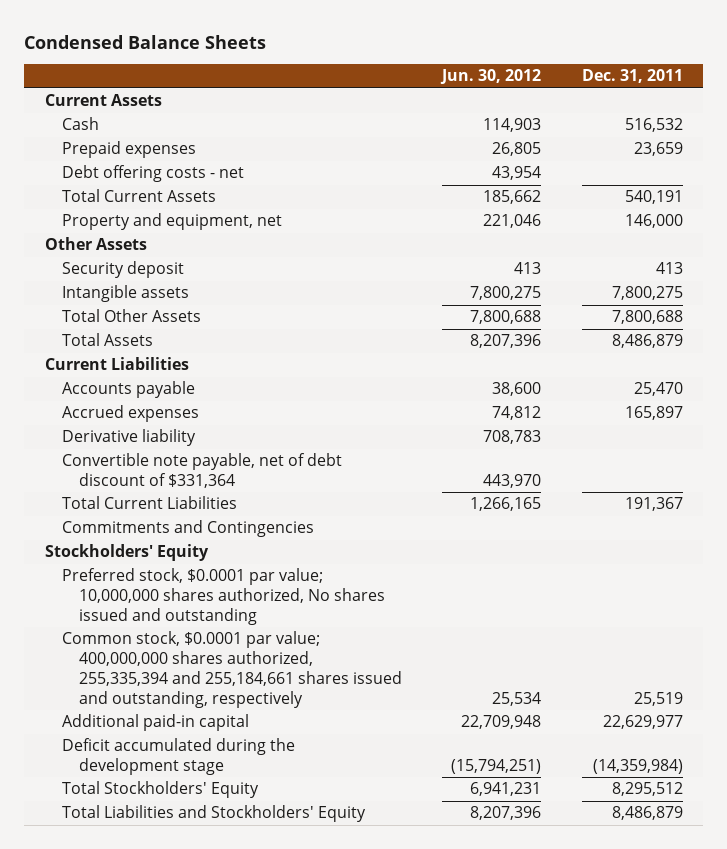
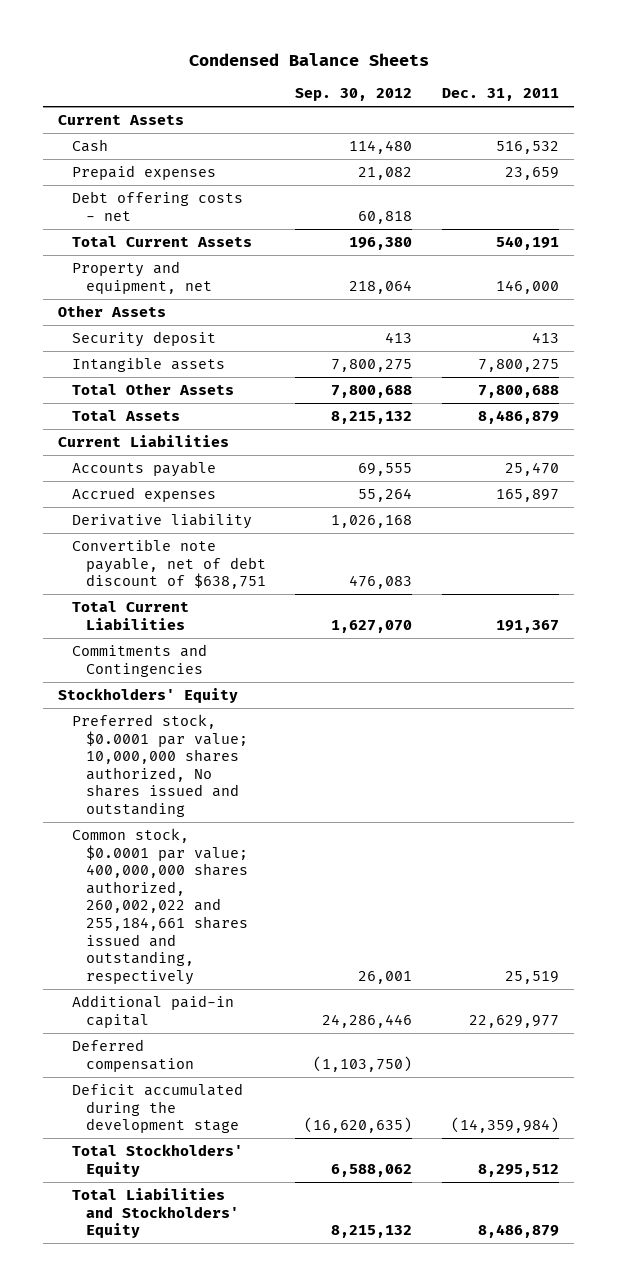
- | Jun. 30, 2012 | Dec. 31, 2011
+ | Sep. 30, 2012 | Dec. 31, 2011
- Convertible note payable, net of debt discount of $331,364 | 443,970 |
+ Convertible note payable, net of debt discount of $638,751 | 476,083 |
- Common stock, $0.0001 par value; 400,000,000 shares authorized, 255,335,394 and 255,184,661 shares issued and outstanding, respectively | 25,534 | 25,519
+ Common stock, $0.0001 par value; 400,000,000 shares authorized, 260,002,022 and 255,184,661 shares issued and outstanding, respectively | 26,001 | 25,519
+ Deferred compensation | (1,103,750) |

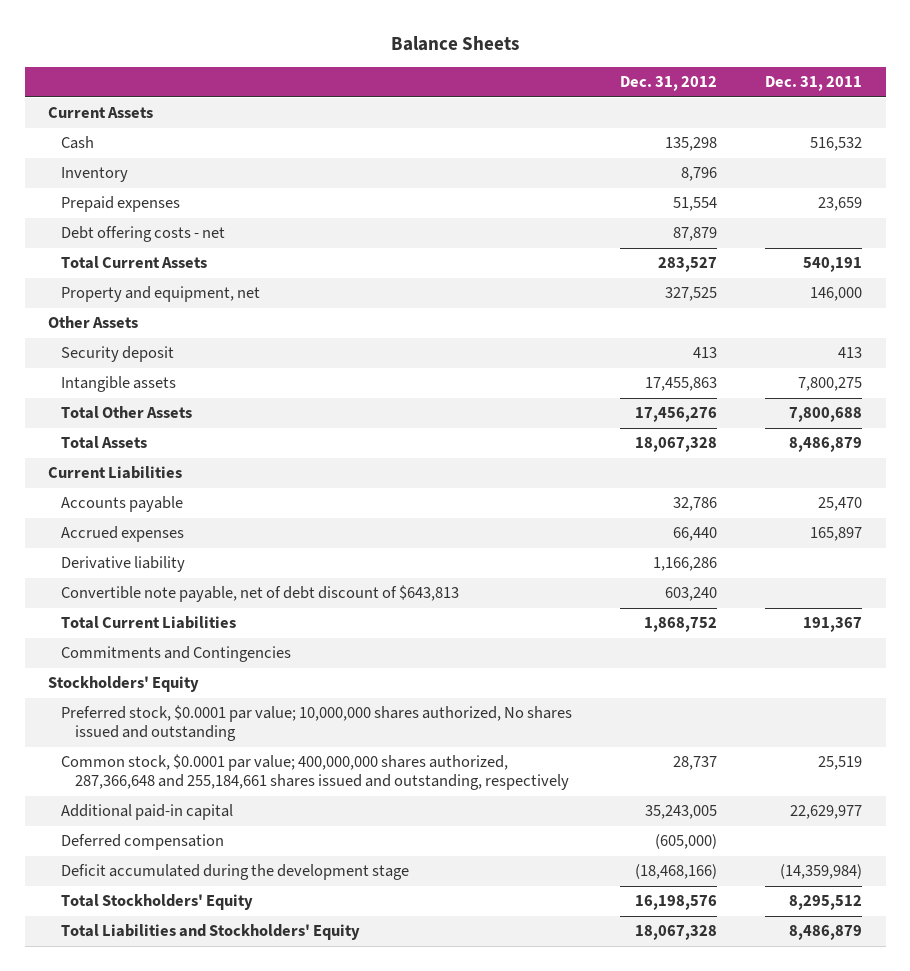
- Condensed Balance Sheets
+ Balance Sheets
- | Sep. 30, 2012 | Dec. 31, 2011
+ | Dec. 31, 2012 | Dec. 31, 2011
+ Inventory | 8,796 |
- Convertible note payable, net of debt discount of $638,751 | 476,083 |
+ Convertible note payable, net of debt discount of $643,813 | 603,240 |
- Common stock, $0.0001 par value; 400,000,000 shares authorized, 260,002,022 and 255,184,661 shares issued and outstanding, respectively | 26,001 | 25,519
+ Common stock, $0.0001 par value; 400,000,000 shares authorized, 287,366,648 and 255,184,661 shares issued and outstanding, respectively | 28,737 | 25,519

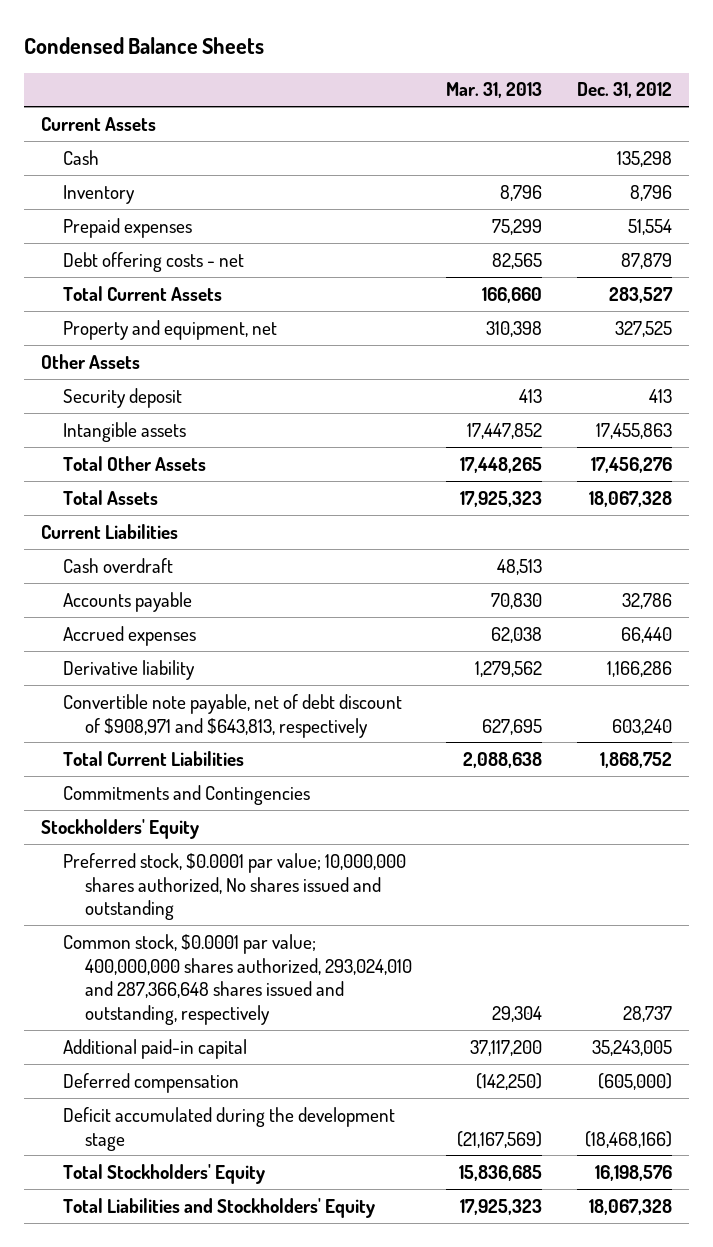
- Balance Sheets
+ Condensed Balance Sheets
- | Dec. 31, 2012 | Dec. 31, 2011
+ | Mar. 31, 2013 | Dec. 31, 2012
+ Cash overdraft | 48,513 |
- Convertible note payable, net of debt discount of $643,813 | 603,240 |
+ Convertible note payable, net of debt discount of $908,971 and $643,813, respectively | 627,695 | 603,240
- Common stock, $0.0001 par value; 400,000,000 shares authorized, 287,366,648 and 255,184,661 shares issued and outstanding, respectively | 28,737 | 25,519
+ Common stock, $0.0001 par value; 400,000,000 shares authorized, 293,024,010 and 287,366,648 shares issued and outstanding, respectively | 29,304 | 28,737

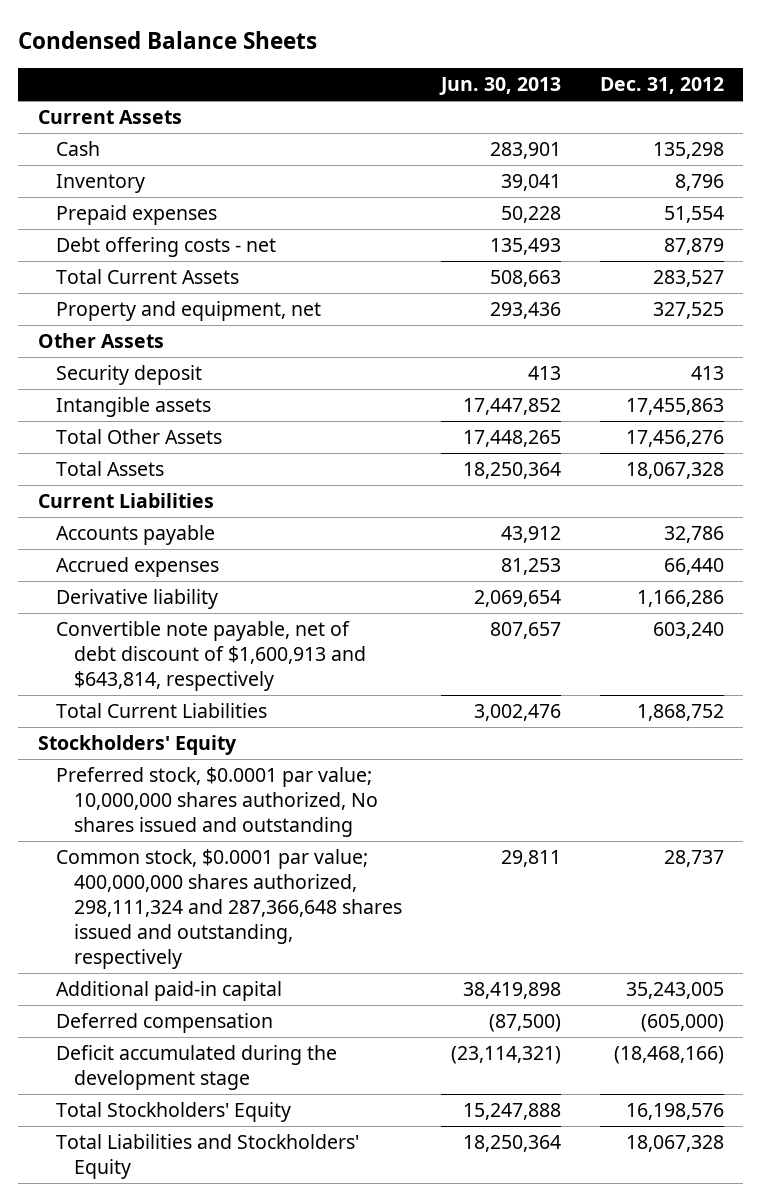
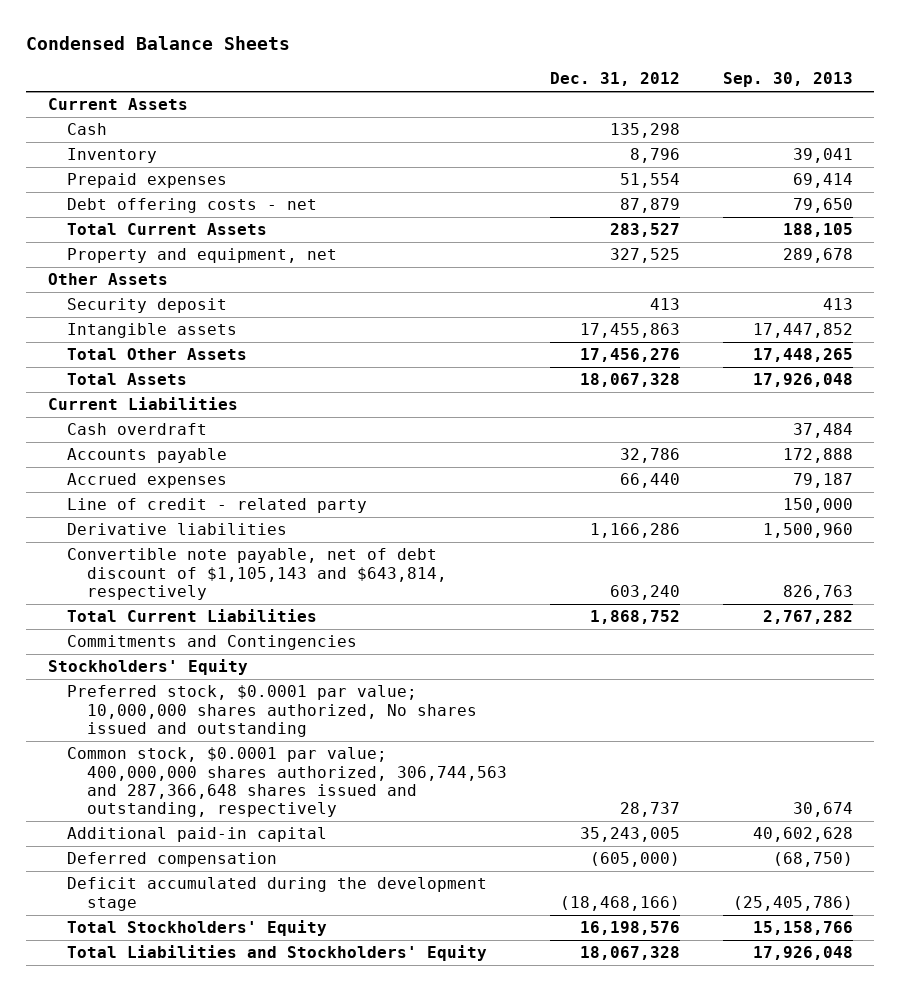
- | Jun. 30, 2013 | Dec. 31, 2012
+ | Dec. 31, 2012 | Sep. 30, 2013
+ Cash overdraft | | 37,484
- Derivative liability | 2,069,654 | 1,166,286
- Convertible note payable, net of debt discount of $1,600,913 and $643,814, respectively | 807,657 | 603,240
+ Line of credit - related party | | 150,000
+ Derivative liabilities | 1,166,286 | 1,500,960
+ Convertible note payable, net of debt discount of $1,105,143 and $643,814, respectively | 603,240 | 826,763
+ Commitments and Contingencies
- Common stock, $0.0001 par value; 400,000,000 shares authorized, 298,111,324 and 287,366,648 shares issued and outstanding, respectively | 29,811 | 28,737
+ Common stock, $0.0001 par value; 400,000,000 shares authorized, 306,744,563 and 287,366,648 shares issued and outstanding, respectively | 28,737 | 30,674

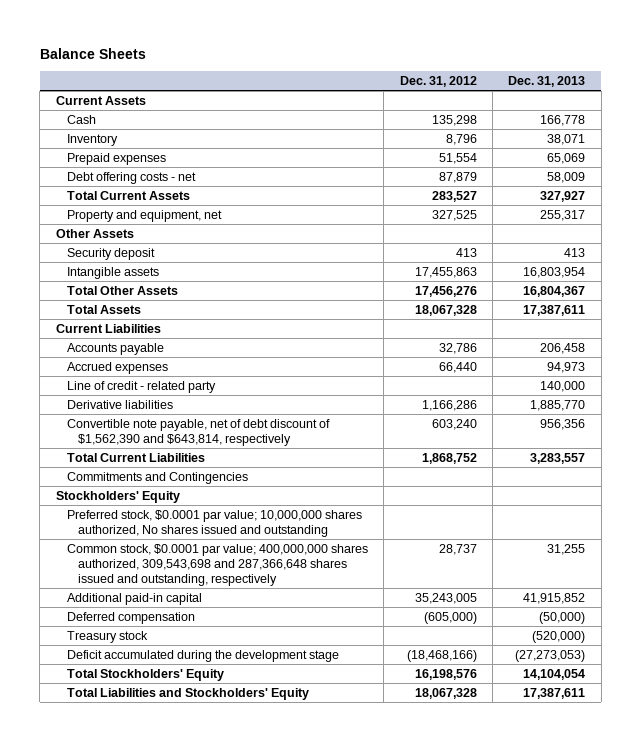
- Condensed Balance Sheets
+ Balance Sheets
- | Dec. 31, 2012 | Sep. 30, 2013
+ | Dec. 31, 2012 | Dec. 31, 2013
- Cash overdraft | | 37,484
- Convertible note payable, net of debt discount of $1,105,143 and $643,814, respectively | 603,240 | 826,763
+ Convertible note payable, net of debt discount of $1,562,390 and $643,814, respectively | 603,240 | 956,356
- Common stock, $0.0001 par value; 400,000,000 shares authorized, 306,744,563 and 287,366,648 shares issued and outstanding, respectively | 28,737 | 30,674
+ Common stock, $0.0001 par value; 400,000,000 shares authorized, 309,543,698 and 287,366,648 shares issued and outstanding, respectively | 28,737 | 31,255
+ Treasury stock | | (520,000)

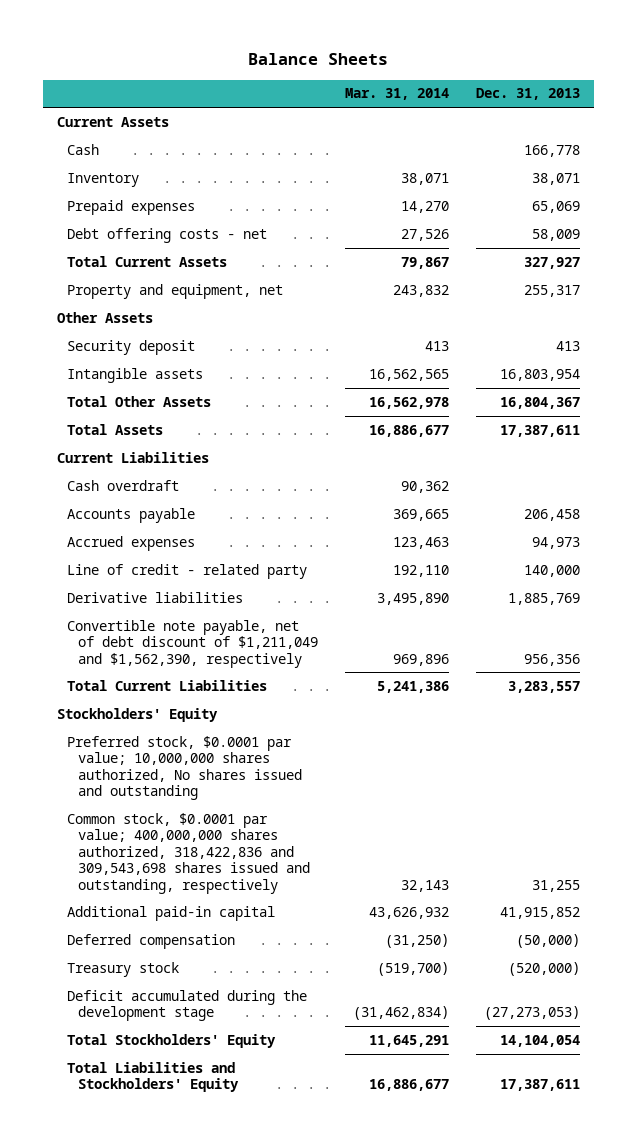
- | Dec. 31, 2012 | Dec. 31, 2013
+ | Mar. 31, 2014 | Dec. 31, 2013
+ Cash overdraft | 90,362 |
- Derivative liabilities | 1,166,286 | 1,885,770
- Convertible note payable, net of debt discount of $1,562,390 and $643,814, respectively | 603,240 | 956,356
+ Derivative liabilities | 3,495,890 | 1,885,769
+ Convertible note payable, net of debt discount of $1,211,049 and $1,562,390, respectively | 969,896 | 956,356
- Commitments and Contingencies
- Common stock, $0.0001 par value; 400,000,000 shares authorized, 309,543,698 and 287,366,648 shares issued and outstanding, respectively | 28,737 | 31,255
+ Common stock, $0.0001 par value; 400,000,000 shares authorized, 318,422,836 and 309,543,698 shares issued and outstanding, respectively | 32,143 | 31,255

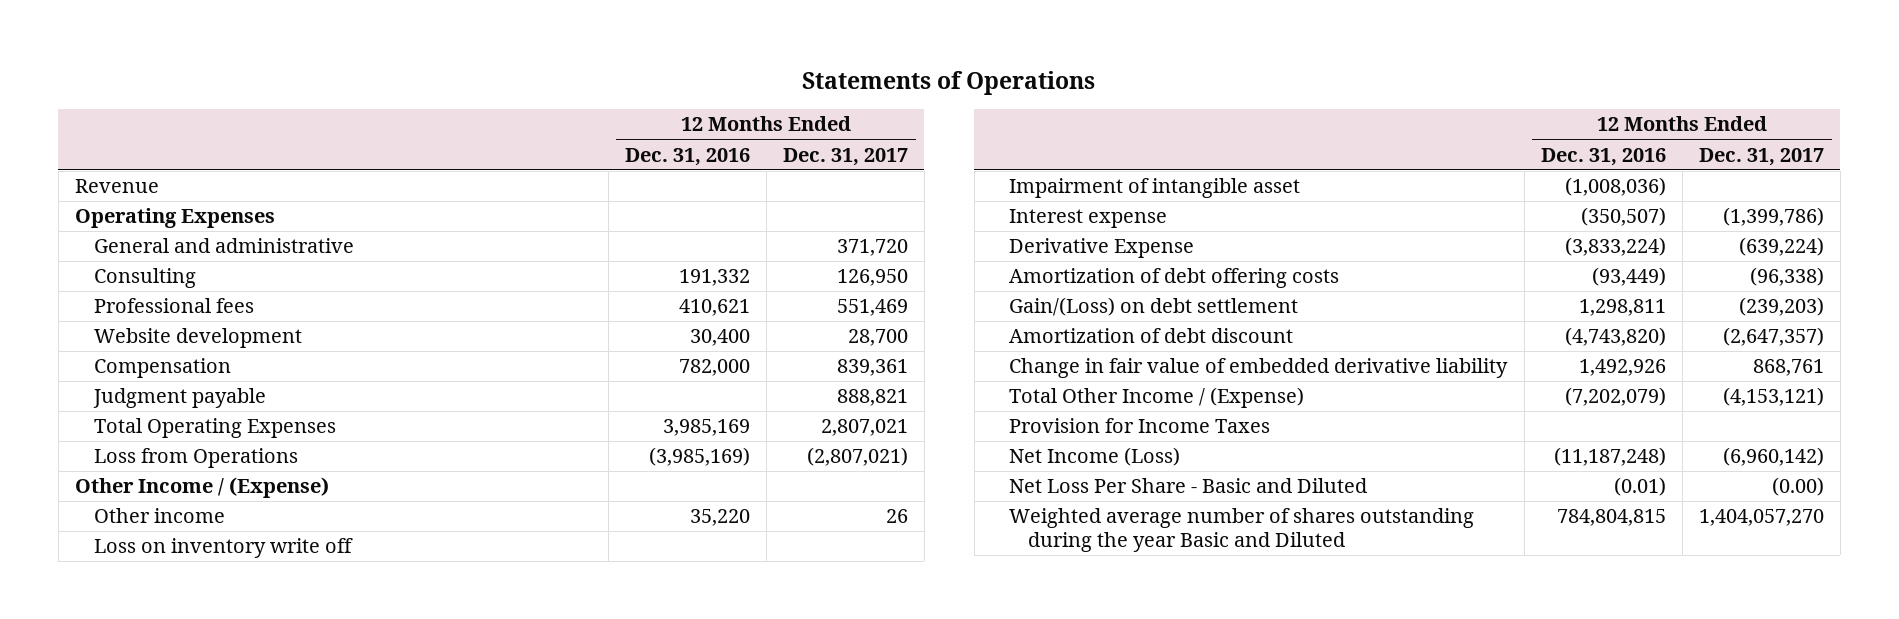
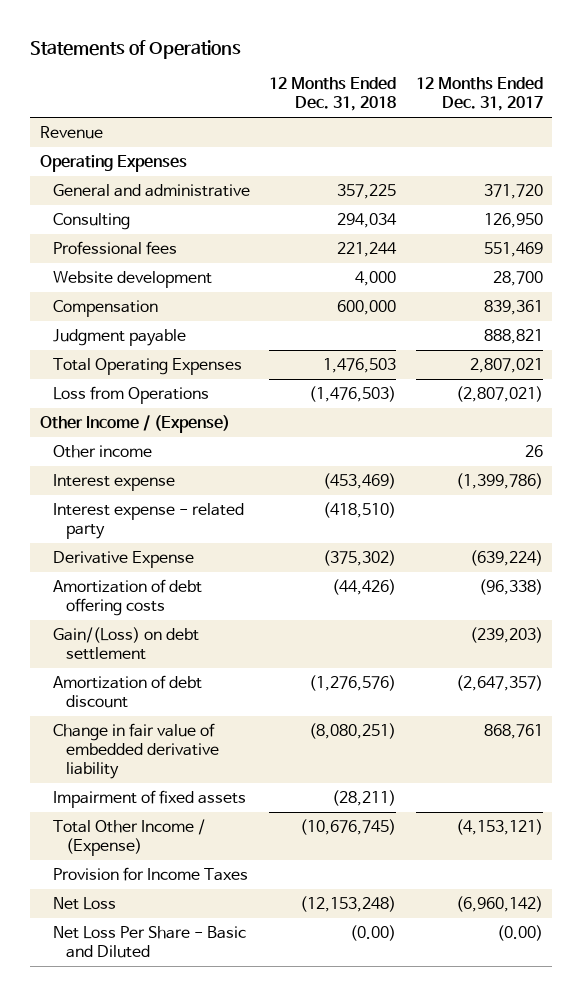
- | 12 Months Ended Dec. 31, 2016 | 12 Months Ended Dec. 31, 2017
+ | 12 Months Ended Dec. 31, 2018 | 12 Months Ended Dec. 31, 2017
- Loss on inventory write off
- Impairment of intangible asset | (1,008,036) |
+ Interest expense - related party | (418,510) |
+ Impairment of fixed assets | (28,211) |
- Net Income (Loss) | (11,187,248) | (6,960,142)
+ Net Loss | (12,153,248) | (6,960,142)
- Weighted average number of shares outstanding during the year Basic and Diluted | 784,804,815 | 1,404,057,270

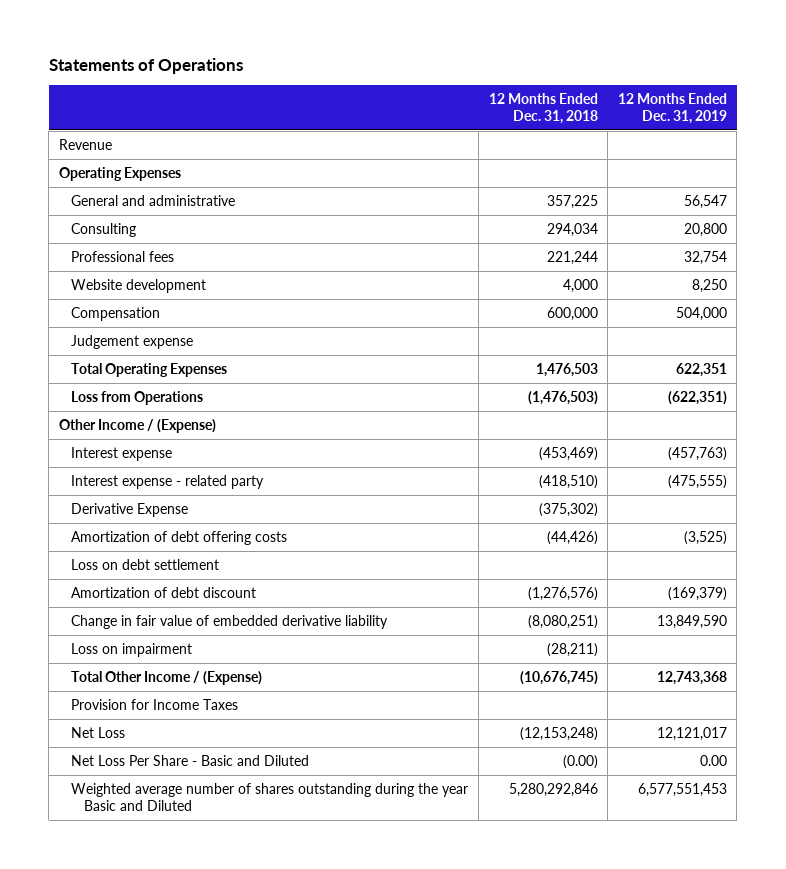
- | 12 Months Ended Dec. 31, 2018 | 12 Months Ended Dec. 31, 2017
+ | 12 Months Ended Dec. 31, 2018 | 12 Months Ended Dec. 31, 2019
- Judgment payable | | 888,821
+ Judgement expense
- Other income | | 26
- Gain/(Loss) on debt settlement | | (239,203)
+ Loss on debt settlement
- Impairment of fixed assets | (28,211) |
+ Loss on impairment | (28,211) |
+ Weighted average number of shares outstanding during the year Basic and Diluted | 5,280,292,846 | 6,577,551,453

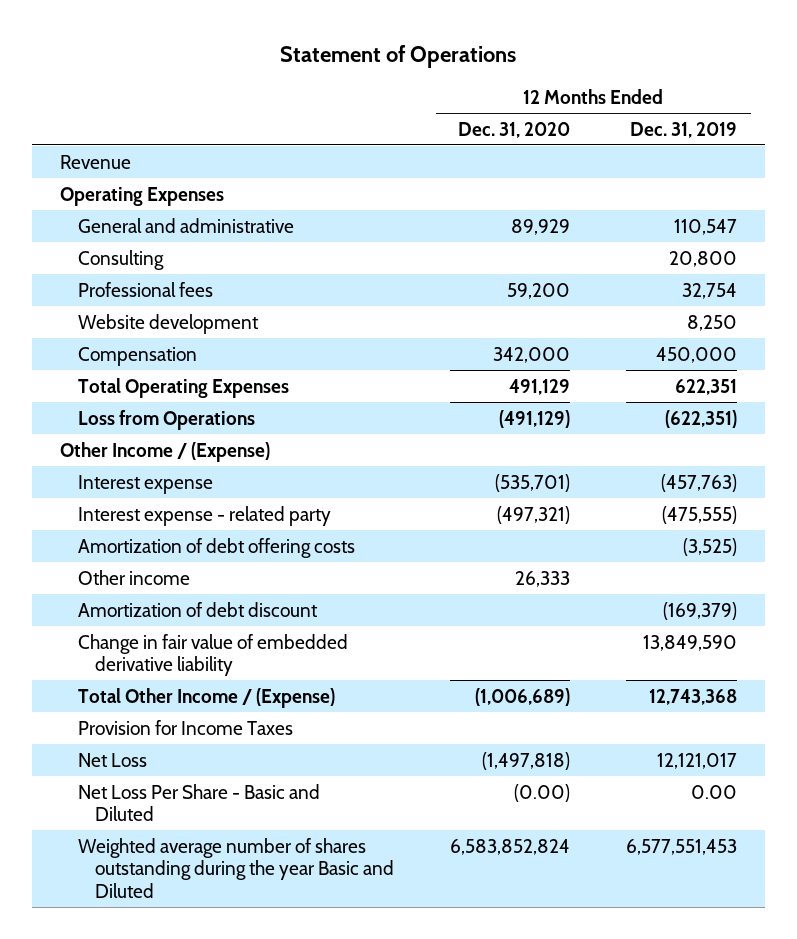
- Statements of Operations
+ Statement of Operations
- | 12 Months Ended Dec. 31, 2018 | 12 Months Ended Dec. 31, 2019
+ | 12 Months Ended Dec. 31, 2020 | 12 Months Ended Dec. 31, 2019
- General and administrative | 357,225 | 56,547
+ General and administrative | 89,929 | 110,547
- Compensation | 600,000 | 504,000
- Judgement expense
+ Compensation | 342,000 | 450,000
- Derivative Expense | (375,302) |
- Loss on debt settlement
+ Other income | 26,333 |
- Loss on impairment | (28,211) |

